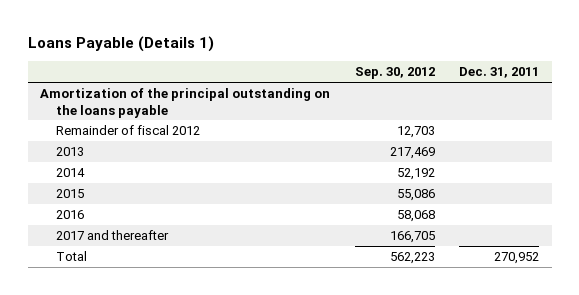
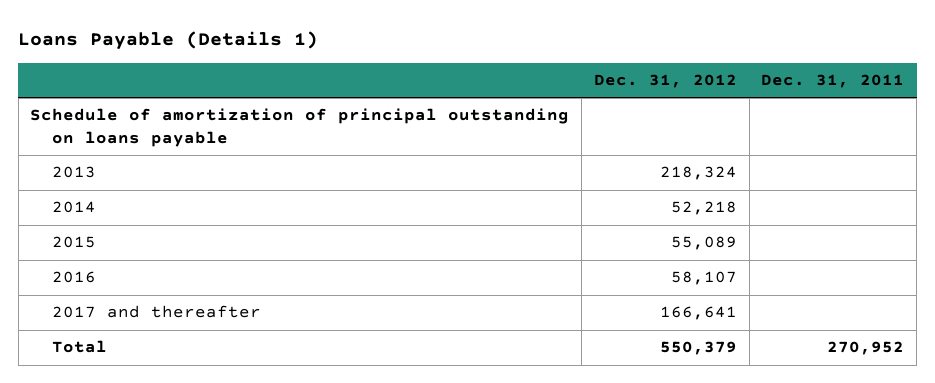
- | Sep. 30, 2012 | Dec. 31, 2011
+ | Dec. 31, 2012 | Dec. 31, 2011
- Amortization of the principal outstanding on the loans payable
- Remainder of fiscal 2012 | 12,703 |
+ Schedule of amortization of principal outstanding on loans payable

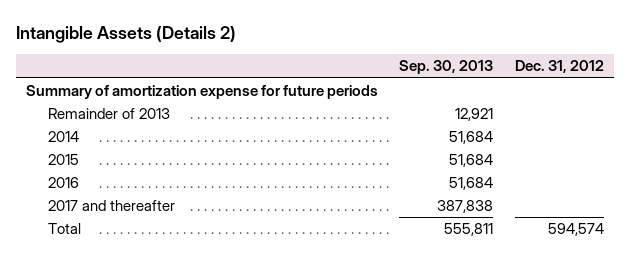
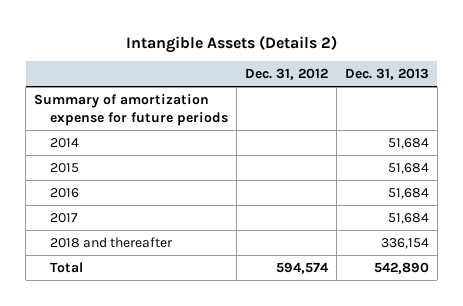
- | Sep. 30, 2013 | Dec. 31, 2012
+ | Dec. 31, 2012 | Dec. 31, 2013
- Remainder of 2013 | 12,921 |
- 2017 and thereafter | 387,838 |
+ 2017 | | 51,684
+ 2018 and thereafter | | 336,154

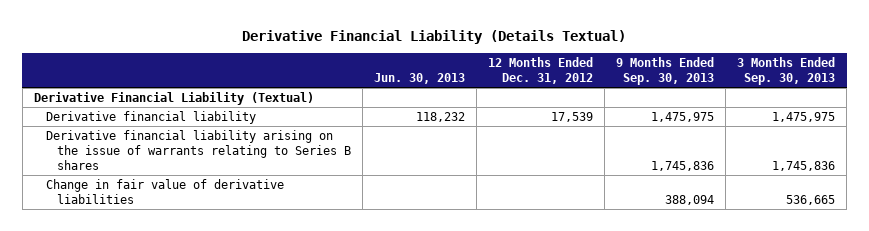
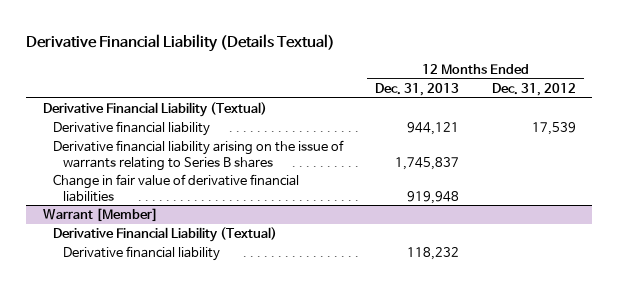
- | Jun. 30, 2013 | 12 Months Ended Dec. 31, 2012 | 9 Months Ended Sep. 30, 2013 | 3 Months Ended Sep. 30, 2013
+ | 12 Months Ended Dec. 31, 2013 | 12 Months Ended Dec. 31, 2012
- Change in fair value of derivative liabilities | | | 388,094 | 536,665
+ Change in fair value of derivative financial liabilities | 919,948 |
+ Warrant [Member]
+ Derivative Financial Liability (Textual)
+ Derivative financial liability | 118,232 |

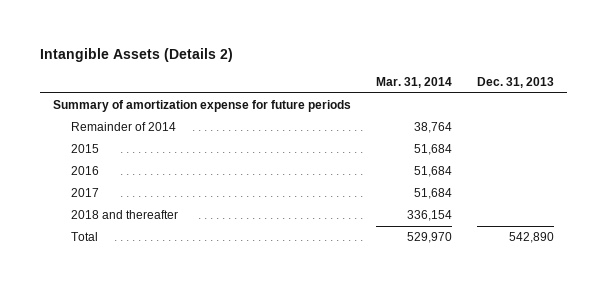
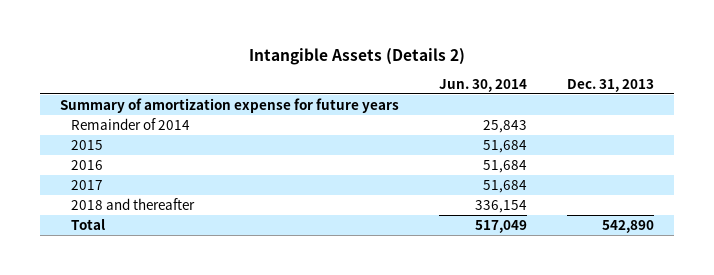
- | Mar. 31, 2014 | Dec. 31, 2013
+ | Jun. 30, 2014 | Dec. 31, 2013
- Summary of amortization expense for future periods
+ Summary of amortization expense for future years

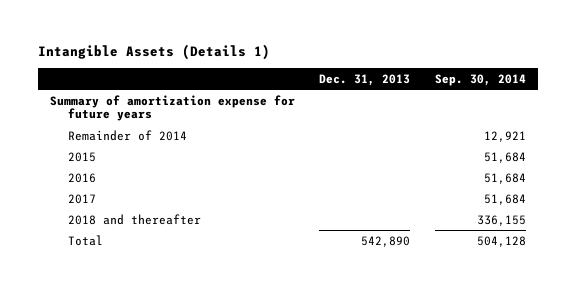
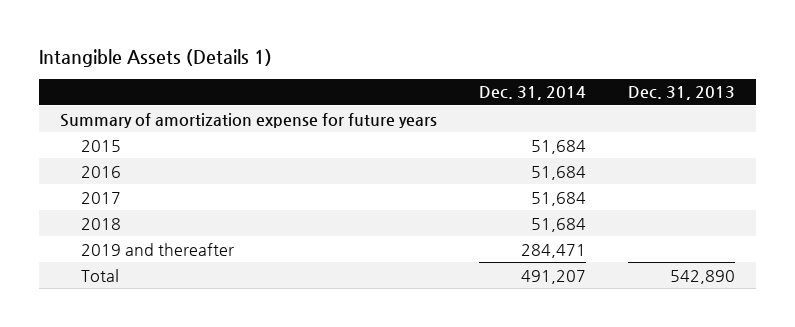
- | Dec. 31, 2013 | Sep. 30, 2014
+ | Dec. 31, 2014 | Dec. 31, 2013
- Remainder of 2014 | | 12,921
- 2018 and thereafter | | 336,155
+ 2018 | 51,684 |
+ 2019 and thereafter | 284,471 |

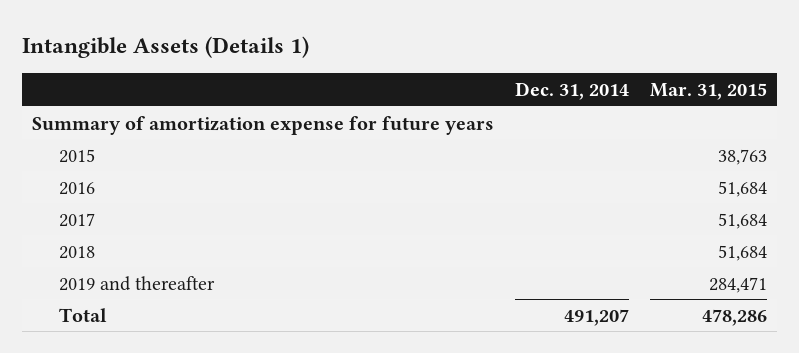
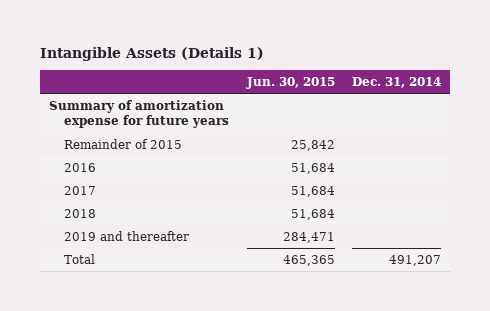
- | Dec. 31, 2014 | Mar. 31, 2015
+ | Jun. 30, 2015 | Dec. 31, 2014
- 2015 | | 38,763
+ Remainder of 2015 | 25,842 |

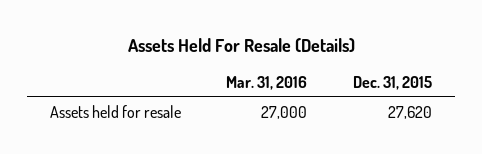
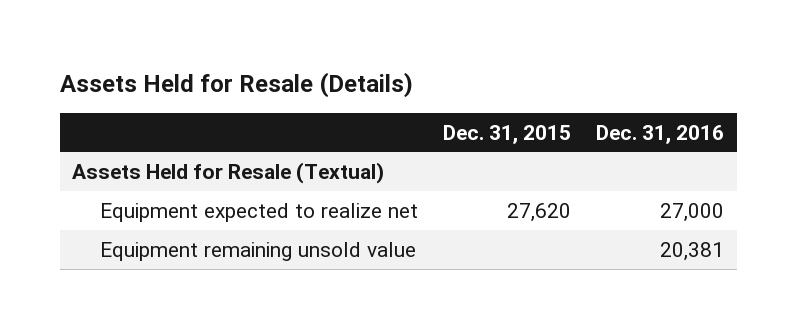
- Assets Held For Resale (Details)
+ Assets Held for Resale (Details)
- | Mar. 31, 2016 | Dec. 31, 2015
+ | Dec. 31, 2015 | Dec. 31, 2016
- Assets held for resale | 27,000 | 27,620
+ Assets Held for Resale (Textual)
+ Equipment expected to realize net | 27,620 | 27,000
+ Equipment remaining unsold value | | 20,381

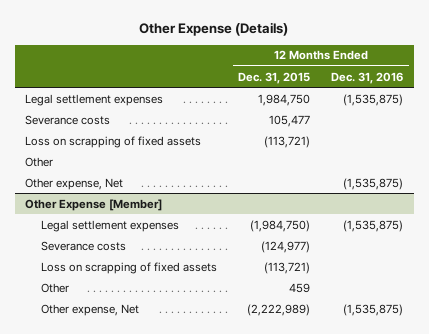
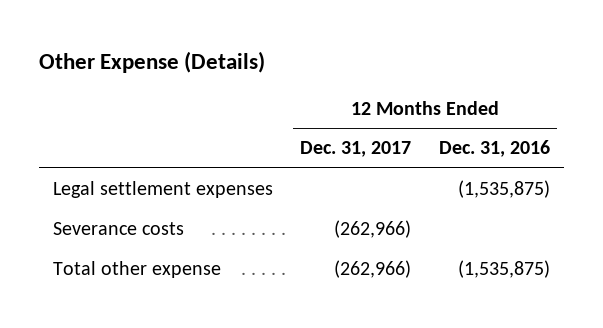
- | 12 Months Ended Dec. 31, 2015 | 12 Months Ended Dec. 31, 2016
+ | 12 Months Ended Dec. 31, 2017 | 12 Months Ended Dec. 31, 2016
- Loss on scrapping of fixed assets | (113,721) |
- Other
- Other expense, Net | | (1,535,875)
- Other Expense [Member]
- Legal settlement expenses | (1,984,750) | (1,535,875)
- Severance costs | (124,977) |
- Loss on scrapping of fixed assets | (113,721) |
- Other | 459 |
- Other expense, Net | (2,222,989) | (1,535,875)
+ Total other expense | (262,966) | (1,535,875)

